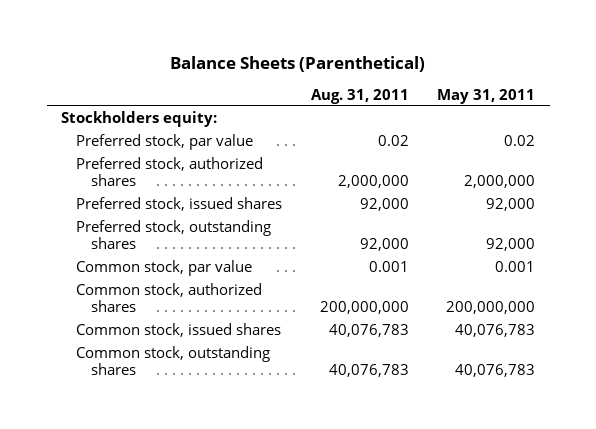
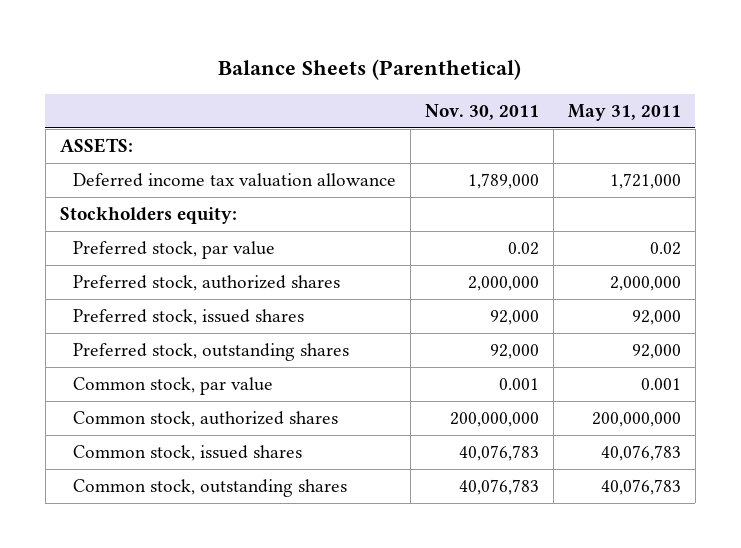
- | Aug. 31, 2011 | May 31, 2011
+ | Nov. 30, 2011 | May 31, 2011
+ ASSETS:
+ Deferred income tax valuation allowance | 1,789,000 | 1,721,000

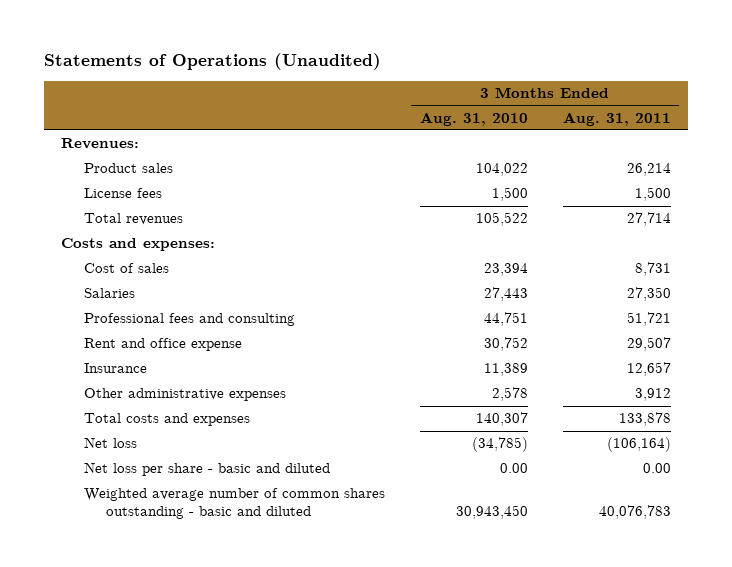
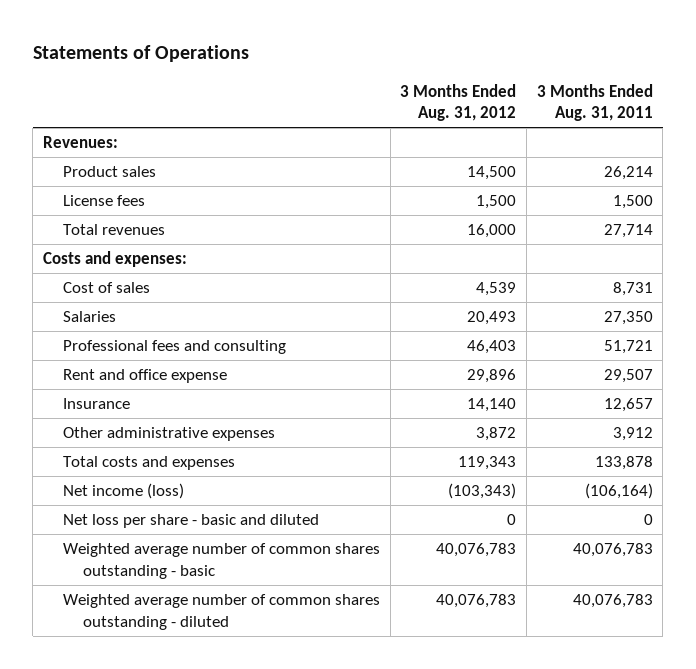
- Statements of Operations (Unaudited)
+ Statements of Operations
- | 3 Months Ended Aug. 31, 2010 | 3 Months Ended Aug. 31, 2011
+ | 3 Months Ended Aug. 31, 2012 | 3 Months Ended Aug. 31, 2011
- Net loss | (34,785) | (106,164)
- Net loss per share - basic and diluted | 0.00 | 0.00
- Weighted average number of common shares outstanding - basic and diluted | 30,943,450 | 40,076,783
+ Net income (loss) | (103,343) | (106,164)
+ Net loss per share - basic and diluted | 0 | 0
+ Weighted average number of common shares outstanding - basic | 40,076,783 | 40,076,783
+ Weighted average number of common shares outstanding - diluted | 40,076,783 | 40,076,783

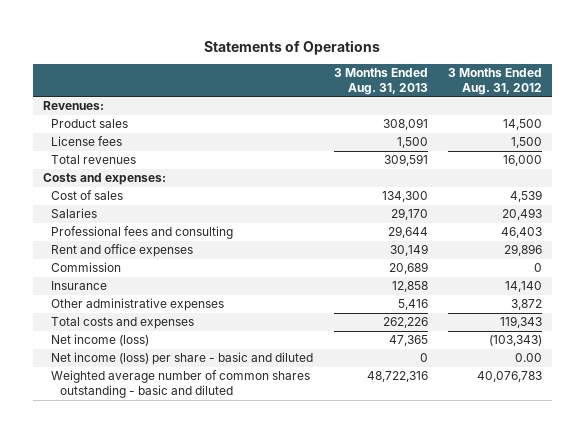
- | 3 Months Ended Aug. 31, 2012 | 3 Months Ended Aug. 31, 2011
+ | 3 Months Ended Aug. 31, 2013 | 3 Months Ended Aug. 31, 2012
- Rent and office expense | 29,896 | 29,507
+ Rent and office expenses | 30,149 | 29,896
+ Commission | 20,689 | 0
- Net loss per share - basic and diluted | 0 | 0
- Weighted average number of common shares outstanding - basic | 40,076,783 | 40,076,783
- Weighted average number of common shares outstanding - diluted | 40,076,783 | 40,076,783
+ Net income (loss) per share - basic and diluted | 0 | 0.00
+ Weighted average number of common shares outstanding - basic and diluted | 48,722,316 | 40,076,783

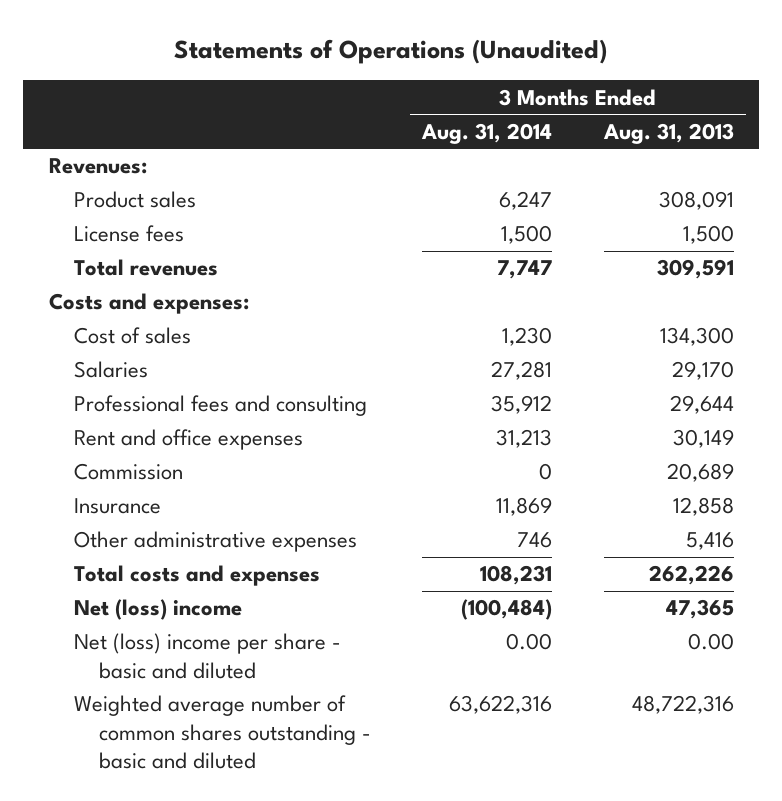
- Statements of Operations
+ Statements of Operations (Unaudited)
- | 3 Months Ended Aug. 31, 2013 | 3 Months Ended Aug. 31, 2012
+ | 3 Months Ended Aug. 31, 2014 | 3 Months Ended Aug. 31, 2013
- Net income (loss) | 47,365 | (103,343)
- Net income (loss) per share - basic and diluted | 0 | 0.00
+ Net (loss) income | (100,484) | 47,365
+ Net (loss) income per share - basic and diluted | 0.00 | 0.00

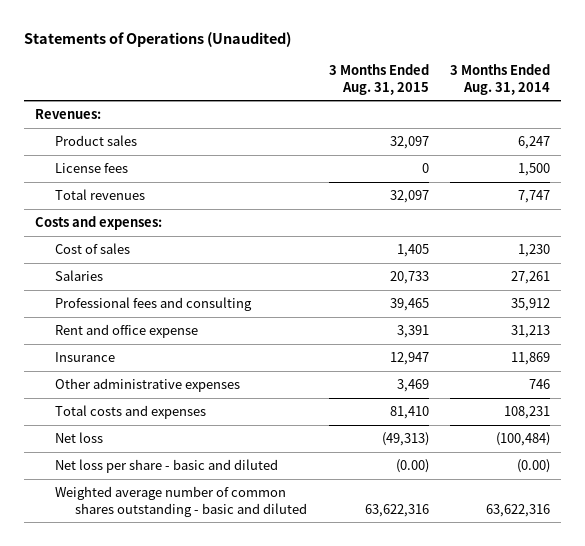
- | 3 Months Ended Aug. 31, 2014 | 3 Months Ended Aug. 31, 2013
+ | 3 Months Ended Aug. 31, 2015 | 3 Months Ended Aug. 31, 2014
- Salaries | 27,281 | 29,170
+ Salaries | 20,733 | 27,261
- Rent and office expenses | 31,213 | 30,149
- Commission | 0 | 20,689
+ Rent and office expense | 3,391 | 31,213
- Net (loss) income | (100,484) | 47,365
- Net (loss) income per share - basic and diluted | 0.00 | 0.00
+ Net loss | (49,313) | (100,484)
+ Net loss per share - basic and diluted | (0.00) | (0.00)

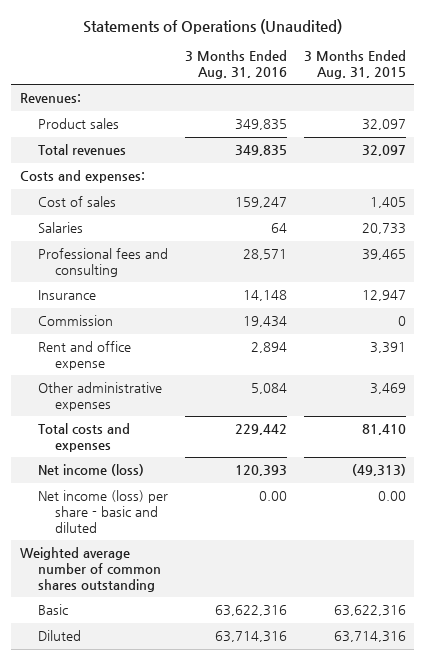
- | 3 Months Ended Aug. 31, 2015 | 3 Months Ended Aug. 31, 2014
+ | 3 Months Ended Aug. 31, 2016 | 3 Months Ended Aug. 31, 2015
- License fees | 0 | 1,500
+ Commission | 19,434 | 0
moved down: Rent and office expense | 2,894 | 3,391
- Net loss | (49,313) | (100,484)
- Net loss per share - basic and diluted | (0.00) | (0.00)
- Weighted average number of common shares outstanding - basic and diluted | 63,622,316 | 63,622,316
+ Net income (loss) | 120,393 | (49,313)
+ Net income (loss) per share - basic and diluted | 0.00 | 0.00
+ Weighted average number of common shares outstanding
+ Basic | 63,622,316 | 63,622,316
+ Diluted | 63,714,316 | 63,714,316

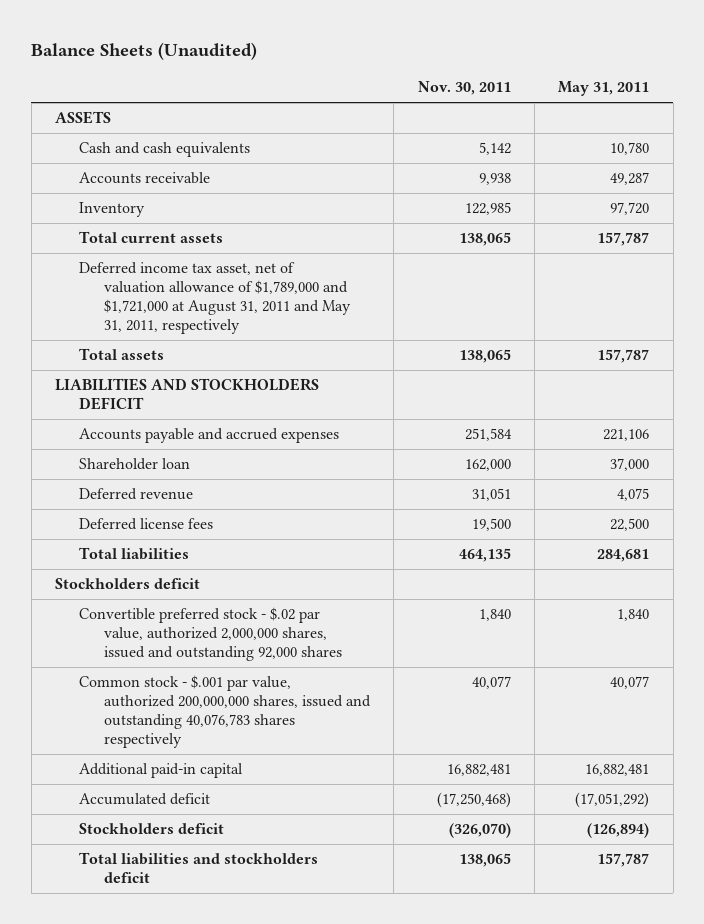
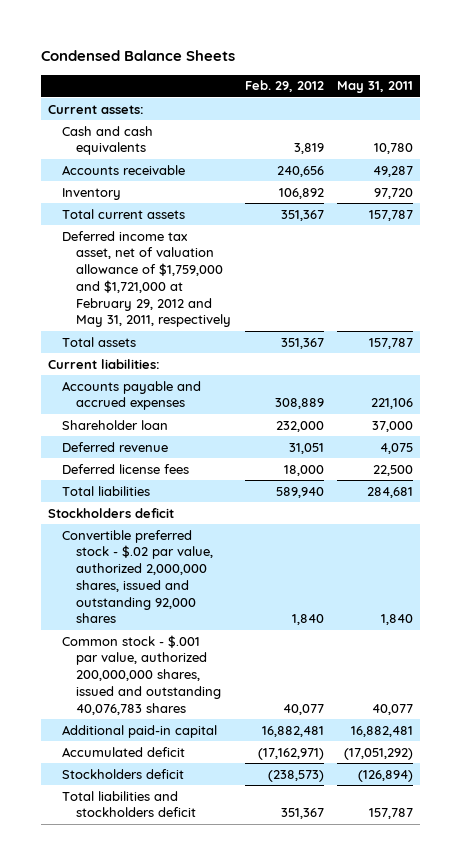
- Balance Sheets (Unaudited)
+ Condensed Balance Sheets
- | Nov. 30, 2011 | May 31, 2011
+ | Feb. 29, 2012 | May 31, 2011
- ASSETS
+ Current assets:
- Deferred income tax asset, net of valuation allowance of $1,789,000 and $1,721,000 at August 31, 2011 and May 31, 2011, respectively
+ Deferred income tax asset, net of valuation allowance of $1,759,000 and $1,721,000 at February 29, 2012 and May 31, 2011, respectively
- LIABILITIES AND STOCKHOLDERS DEFICIT
+ Current liabilities:
- Common stock - $.001 par value, authorized 200,000,000 shares, issued and outstanding 40,076,783 shares respectively | 40,077 | 40,077
+ Common stock - $.001 par value, authorized 200,000,000 shares, issued and outstanding 40,076,783 shares | 40,077 | 40,077

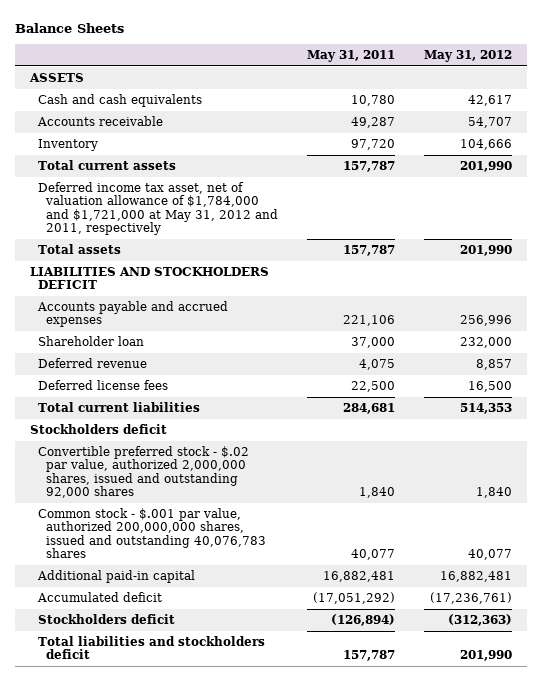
- Condensed Balance Sheets
+ Balance Sheets
- | Feb. 29, 2012 | May 31, 2011
+ | May 31, 2011 | May 31, 2012
- Current assets:
+ ASSETS
- Deferred income tax asset, net of valuation allowance of $1,759,000 and $1,721,000 at February 29, 2012 and May 31, 2011, respectively
+ Deferred income tax asset, net of valuation allowance of $1,784,000 and $1,721,000 at May 31, 2012 and 2011, respectively
- Current liabilities:
+ LIABILITIES AND STOCKHOLDERS DEFICIT
- Total liabilities | 589,940 | 284,681
+ Total current liabilities | 284,681 | 514,353

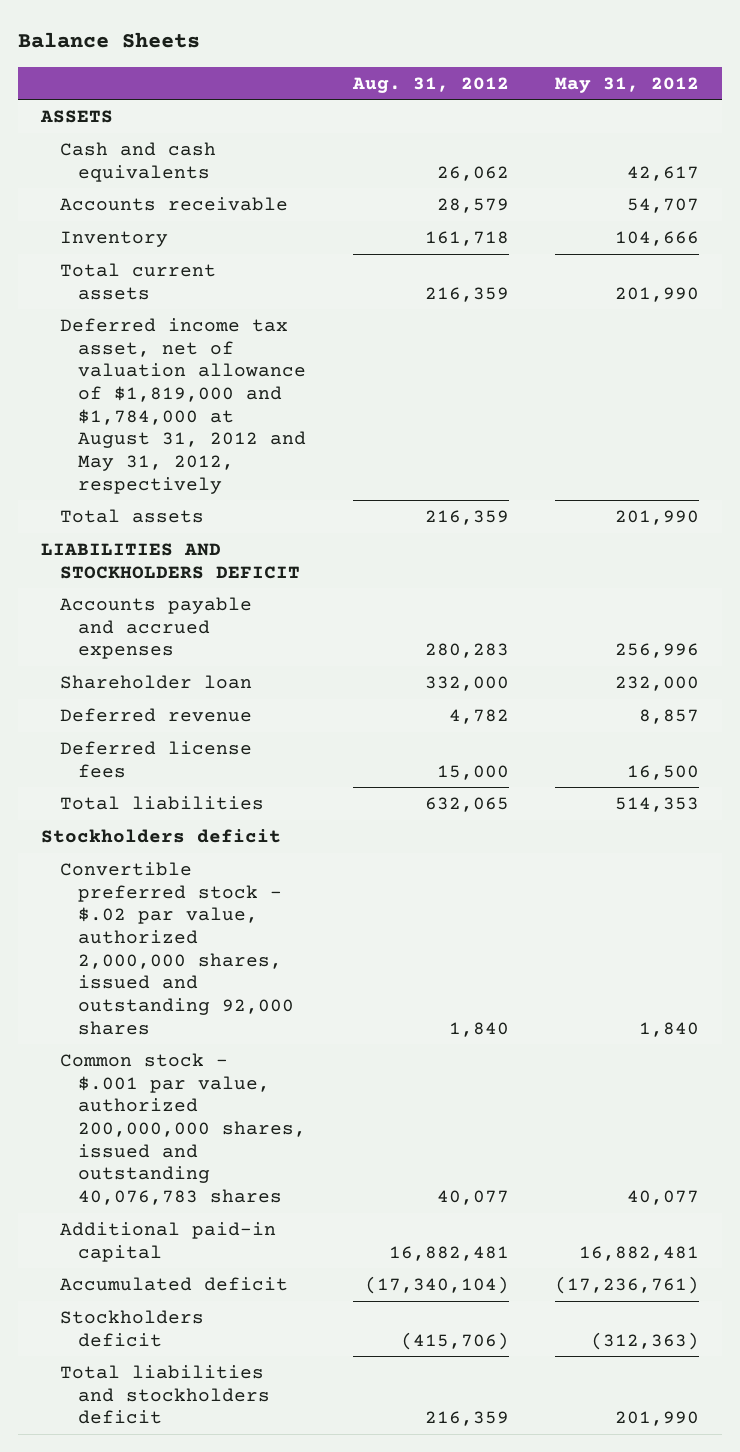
- | May 31, 2011 | May 31, 2012
+ | Aug. 31, 2012 | May 31, 2012
- Deferred income tax asset, net of valuation allowance of $1,784,000 and $1,721,000 at May 31, 2012 and 2011, respectively
+ Deferred income tax asset, net of valuation allowance of $1,819,000 and $1,784,000 at August 31, 2012 and May 31, 2012, respectively
- Total current liabilities | 284,681 | 514,353
+ Total liabilities | 632,065 | 514,353

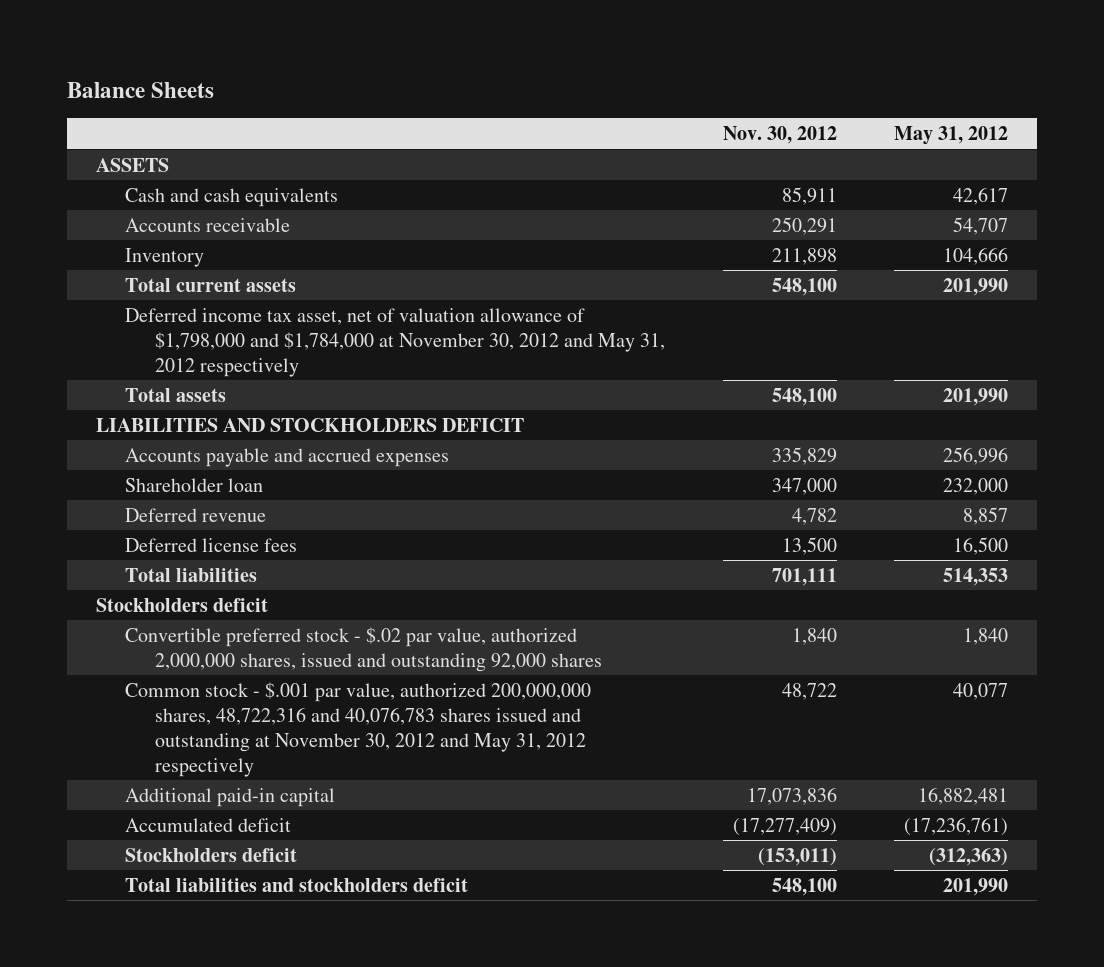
- | Aug. 31, 2012 | May 31, 2012
+ | Nov. 30, 2012 | May 31, 2012
- Deferred income tax asset, net of valuation allowance of $1,819,000 and $1,784,000 at August 31, 2012 and May 31, 2012, respectively
+ Deferred income tax asset, net of valuation allowance of $1,798,000 and $1,784,000 at November 30, 2012 and May 31, 2012 respectively
- Common stock - $.001 par value, authorized 200,000,000 shares, issued and outstanding 40,076,783 shares | 40,077 | 40,077
+ Common stock - $.001 par value, authorized 200,000,000 shares, 48,722,316 and 40,076,783 shares issued and outstanding at November 30, 2012 and May 31, 2012 respectively | 48,722 | 40,077

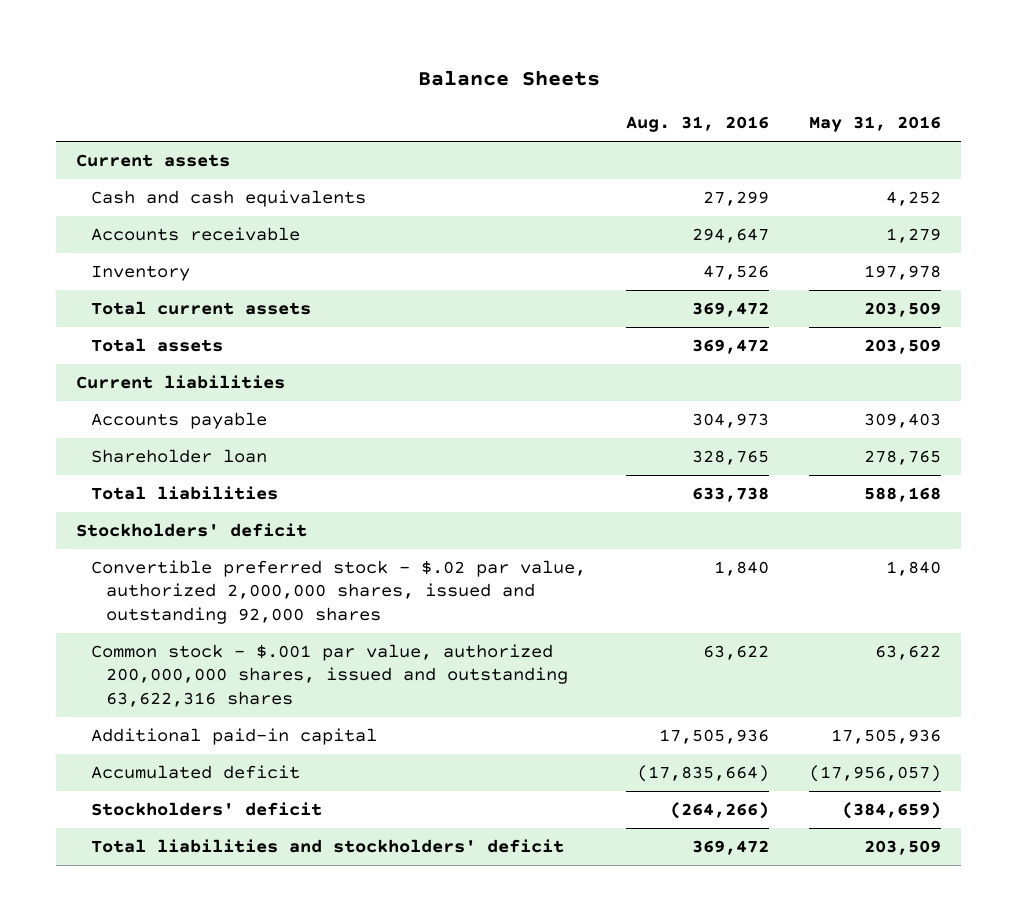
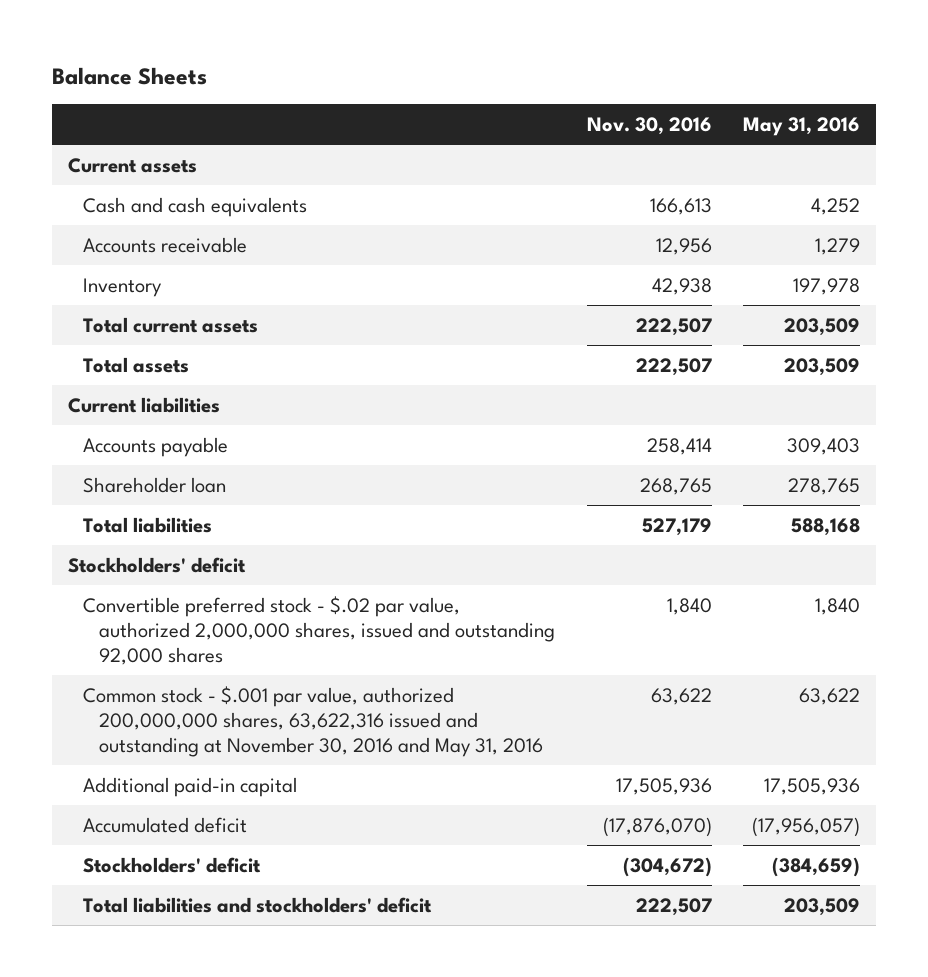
- | Aug. 31, 2016 | May 31, 2016
+ | Nov. 30, 2016 | May 31, 2016
- Common stock - $.001 par value, authorized 200,000,000 shares, issued and outstanding 63,622,316 shares | 63,622 | 63,622
+ Common stock - $.001 par value, authorized 200,000,000 shares, 63,622,316 issued and outstanding at November 30, 2016 and May 31, 2016 | 63,622 | 63,622

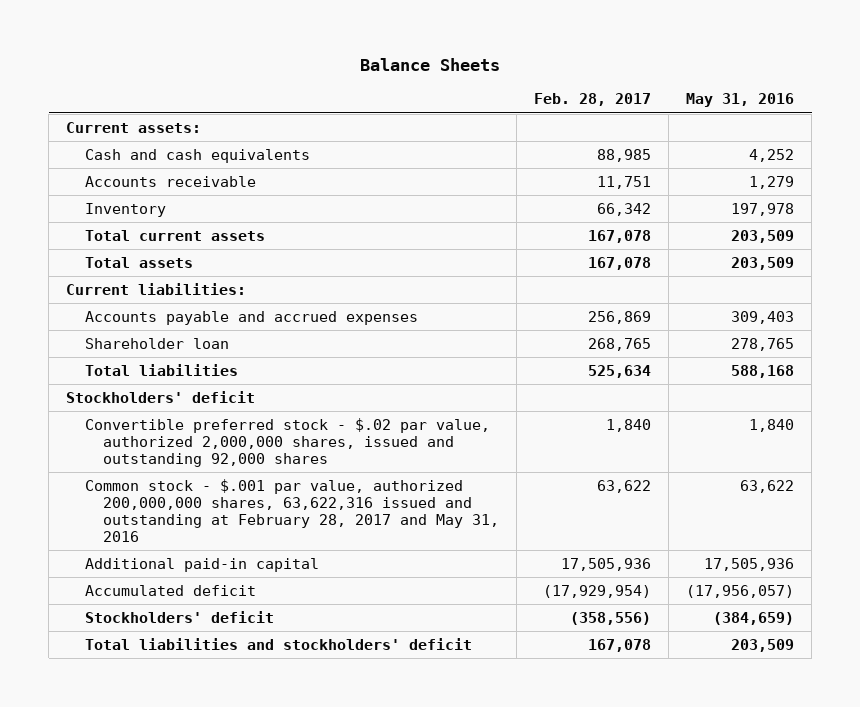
- | Nov. 30, 2016 | May 31, 2016
+ | Feb. 28, 2017 | May 31, 2016
- Current assets
+ Current assets:
- Current liabilities
- Accounts payable | 258,414 | 309,403
+ Current liabilities:
+ Accounts payable and accrued expenses | 256,869 | 309,403
- Common stock - $.001 par value, authorized 200,000,000 shares, 63,622,316 issued and outstanding at November 30, 2016 and May 31, 2016 | 63,622 | 63,622
+ Common stock - $.001 par value, authorized 200,000,000 shares, 63,622,316 issued and outstanding at February 28, 2017 and May 31, 2016 | 63,622 | 63,622

